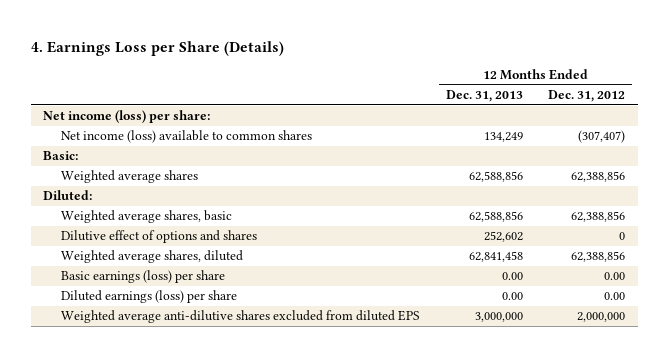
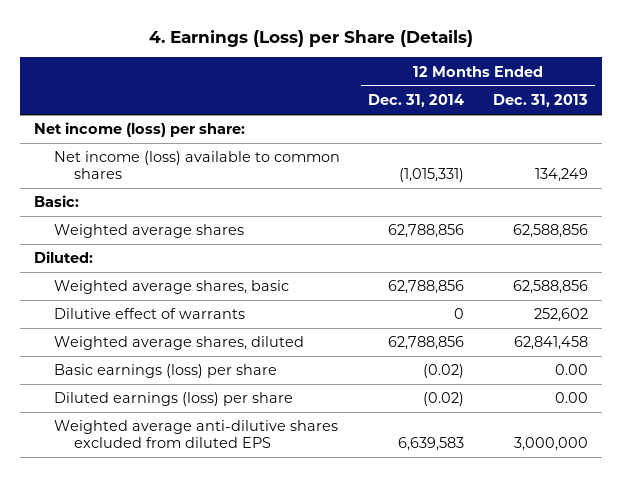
- 4. Earnings Loss per Share (Details)
+ 4. Earnings (Loss) per Share (Details)
- | 12 Months Ended Dec. 31, 2013 | 12 Months Ended Dec. 31, 2012
+ | 12 Months Ended Dec. 31, 2014 | 12 Months Ended Dec. 31, 2013
- Dilutive effect of options and shares | 252,602 | 0
+ Dilutive effect of warrants | 0 | 252,602

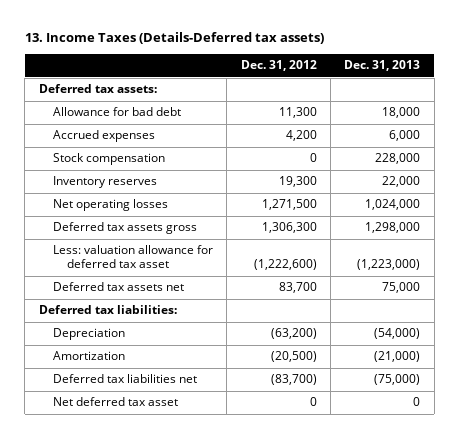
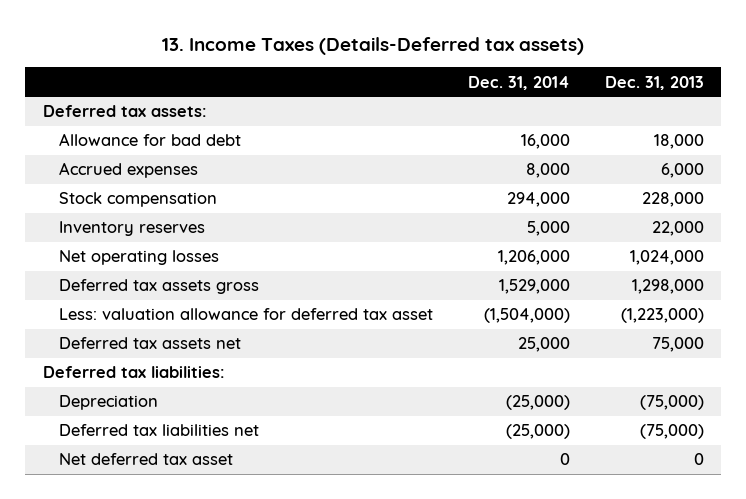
- | Dec. 31, 2012 | Dec. 31, 2013
+ | Dec. 31, 2014 | Dec. 31, 2013
- Depreciation | (63,200) | (54,000)
- Amortization | (20,500) | (21,000)
+ Depreciation | (25,000) | (75,000)

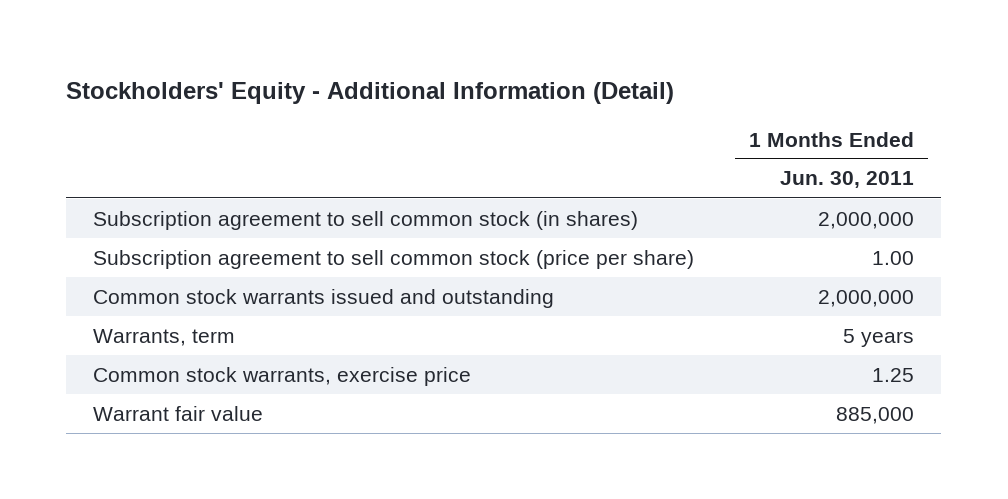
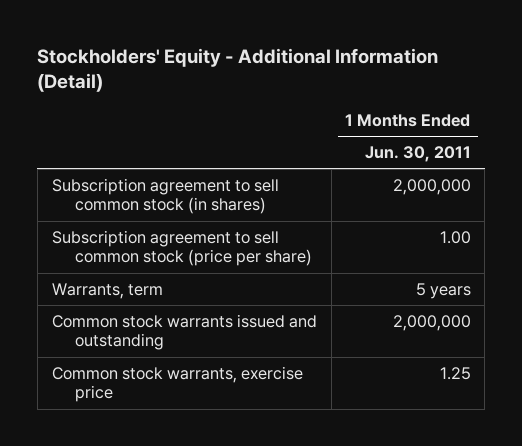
moved down: Common stock warrants issued and outstanding | 2,000,000
- Warrant fair value | 885,000

